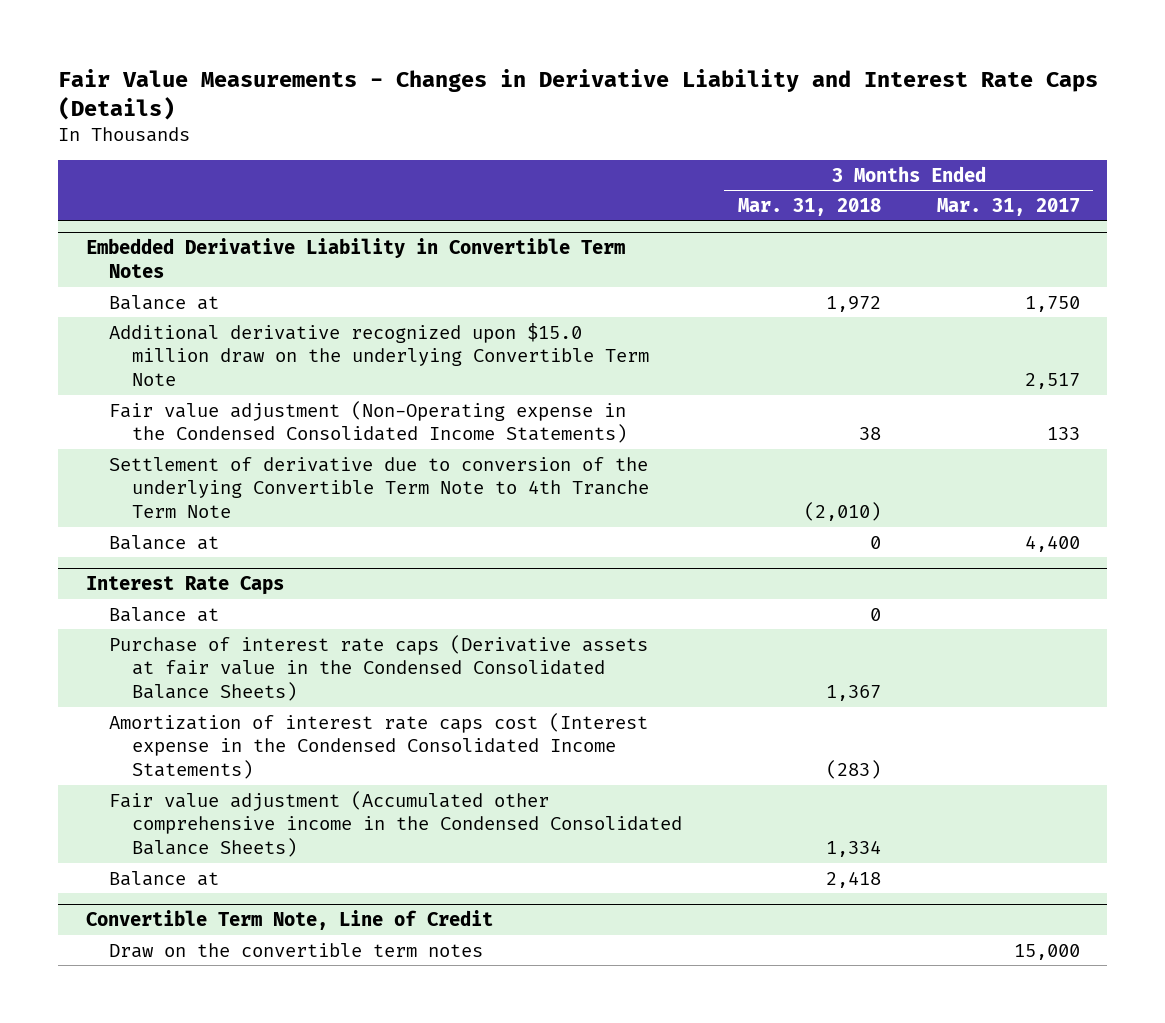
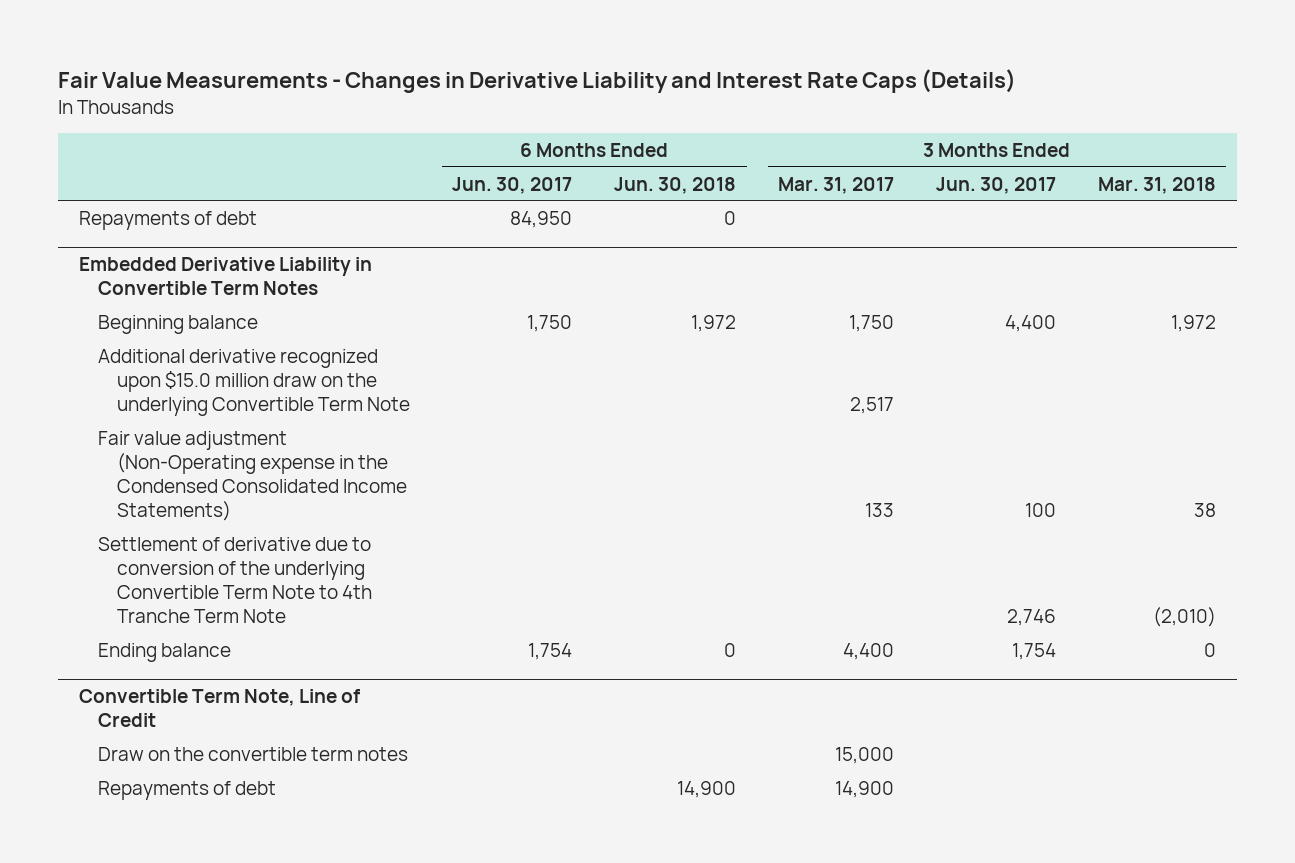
- | 3 Months Ended Mar. 31, 2018 | 3 Months Ended Mar. 31, 2017
+ | 6 Months Ended Jun. 30, 2017 | 6 Months Ended Jun. 30, 2018 | 3 Months Ended Mar. 31, 2017 | 3 Months Ended Jun. 30, 2017 | 3 Months Ended Mar. 31, 2018
+ Repayments of debt | 84,950 | 0 | | |
@ Embedded Derivative Liability in Convertible Term Notes
- Balance at | 1,972 | 1,750
+ Beginning balance | 1,750 | 1,972 | 1,750 | 4,400 | 1,972
- Balance at | 0 | 4,400
- Interest Rate Caps
- Balance at | 0 |
- Purchase of interest rate caps (Derivative assets at fair value in the Condensed Consolidated Balance Sheets) | 1,367 |
- Amortization of interest rate caps cost (Interest expense in the Condensed Consolidated Income Statements) | (283) |
- Fair value adjustment (Accumulated other comprehensive income in the Condensed Consolidated Balance Sheets) | 1,334 |
- Balance at | 2,418 |
@ Embedded Derivative Liability in Convertible Term Notes
+ Ending balance | 1,754 | 0 | 4,400 | 1,754 | 0
@ Convertible Term Note, Line of Credit
+ Repayments of debt | | 14,900 | 14,900 | |

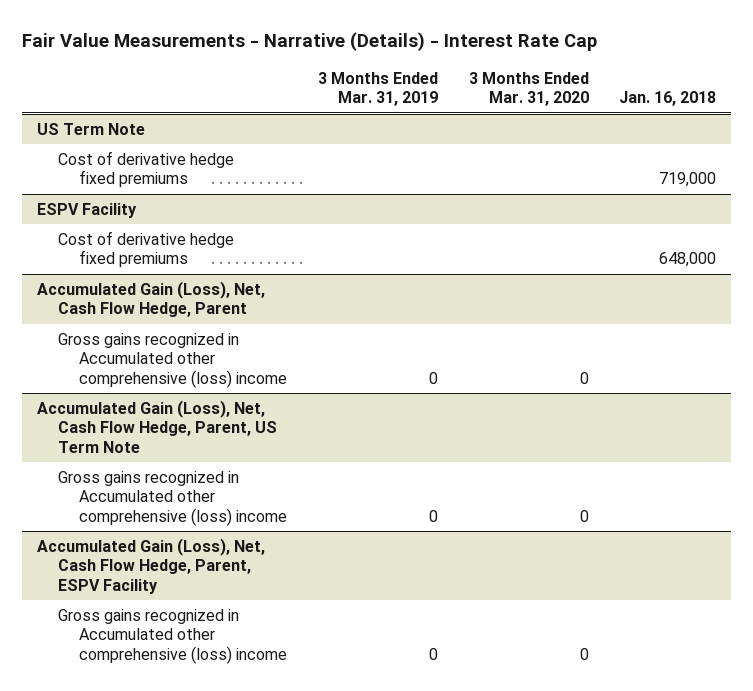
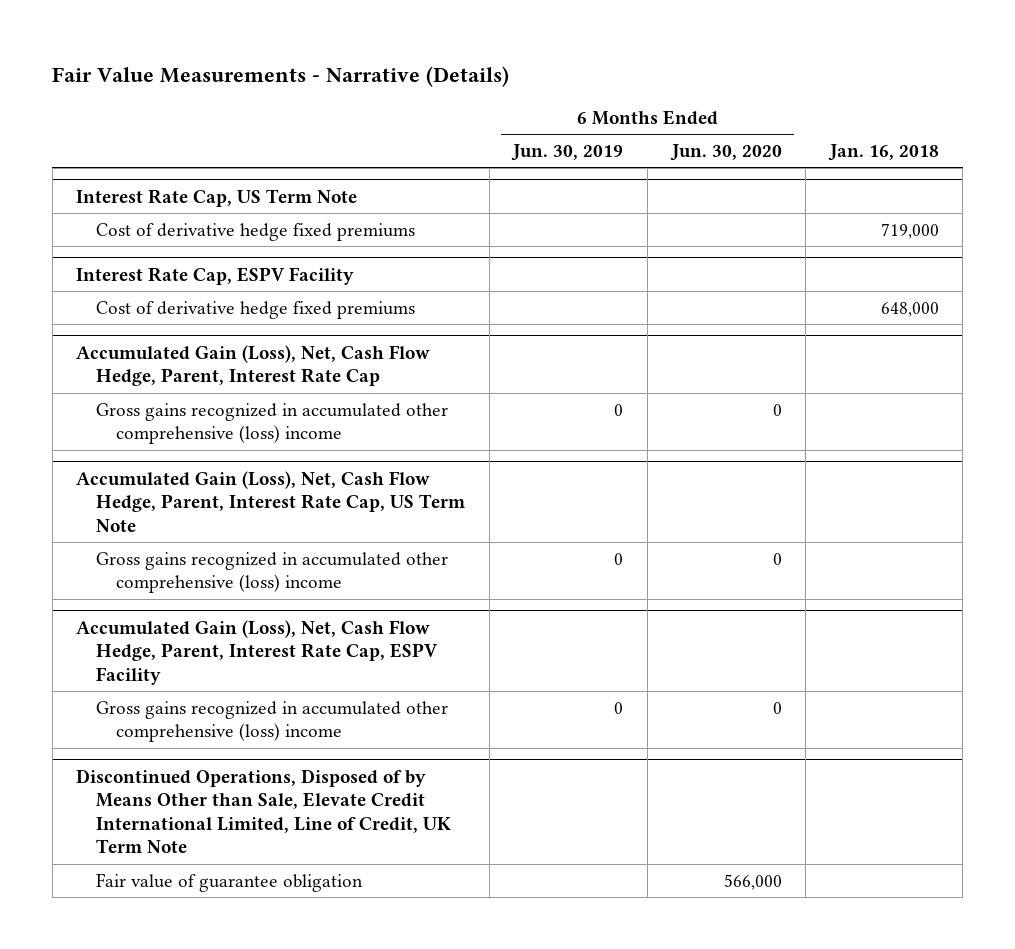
- Fair Value Measurements - Narrative (Details) - Interest Rate Cap
+ Fair Value Measurements - Narrative (Details)
- | 3 Months Ended Mar. 31, 2019 | 3 Months Ended Mar. 31, 2020 | Jan. 16, 2018
+ | 6 Months Ended Jun. 30, 2019 | 6 Months Ended Jun. 30, 2020 | Jan. 16, 2018
- US Term Note
+ Interest Rate Cap, US Term Note
- ESPV Facility
+ Interest Rate Cap, ESPV Facility
- Accumulated Gain (Loss), Net, Cash Flow Hedge, Parent
- Gross gains recognized in Accumulated other comprehensive (loss) income | 0 | 0 |
- Accumulated Gain (Loss), Net, Cash Flow Hedge, Parent, US Term Note
- Gross gains recognized in Accumulated other comprehensive (loss) income | 0 | 0 |
- Accumulated Gain (Loss), Net, Cash Flow Hedge, Parent, ESPV Facility
- Gross gains recognized in Accumulated other comprehensive (loss) income | 0 | 0 |
+ Accumulated Gain (Loss), Net, Cash Flow Hedge, Parent, Interest Rate Cap
+ Gross gains recognized in accumulated other comprehensive (loss) income | 0 | 0 |
+ Accumulated Gain (Loss), Net, Cash Flow Hedge, Parent, Interest Rate Cap, US Term Note
+ Gross gains recognized in accumulated other comprehensive (loss) income | 0 | 0 |
+ Accumulated Gain (Loss), Net, Cash Flow Hedge, Parent, Interest Rate Cap, ESPV Facility
+ Gross gains recognized in accumulated other comprehensive (loss) income | 0 | 0 |
+ Discontinued Operations, Disposed of by Means Other than Sale, Elevate Credit International Limited, Line of Credit, UK Term Note
+ Fair value of guarantee obligation | | 566,000 |

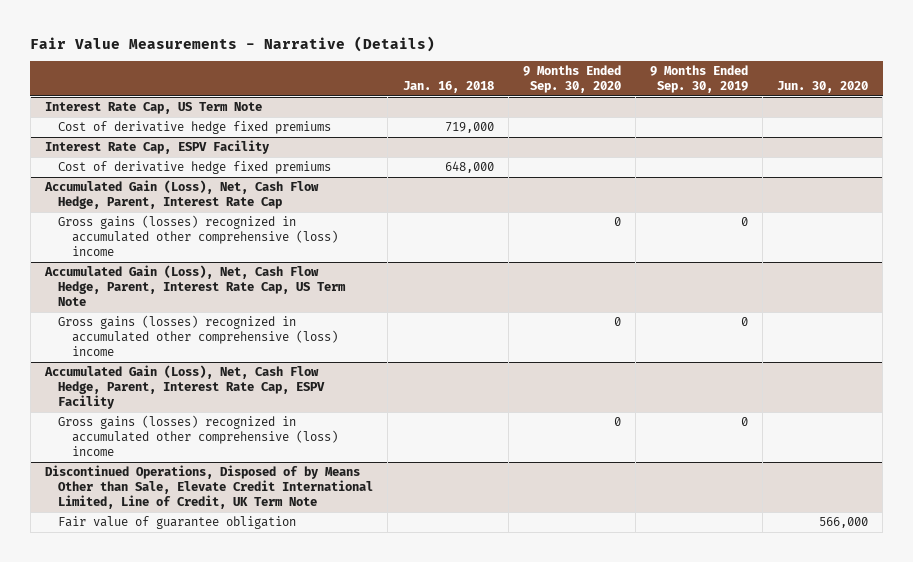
- | 6 Months Ended Jun. 30, 2019 | 6 Months Ended Jun. 30, 2020 | Jan. 16, 2018
+ | Jan. 16, 2018 | 9 Months Ended Sep. 30, 2020 | 9 Months Ended Sep. 30, 2019 | Jun. 30, 2020
@ Accumulated Gain (Loss), Net, Cash Flow Hedge, Parent, Interest Rate Cap
- Gross gains recognized in accumulated other comprehensive (loss) income | 0 | 0 |
+ Gross gains (losses) recognized in accumulated other comprehensive (loss) income | | 0 | 0 |
@ Accumulated Gain (Loss), Net, Cash Flow Hedge, Parent, Interest Rate Cap, US Term Note
- Gross gains recognized in accumulated other comprehensive (loss) income | 0 | 0 |
+ Gross gains (losses) recognized in accumulated other comprehensive (loss) income | | 0 | 0 |
@ Accumulated Gain (Loss), Net, Cash Flow Hedge, Parent, Interest Rate Cap, ESPV Facility
- Gross gains recognized in accumulated other comprehensive (loss) income | 0 | 0 |
+ Gross gains (losses) recognized in accumulated other comprehensive (loss) income | | 0 | 0 |

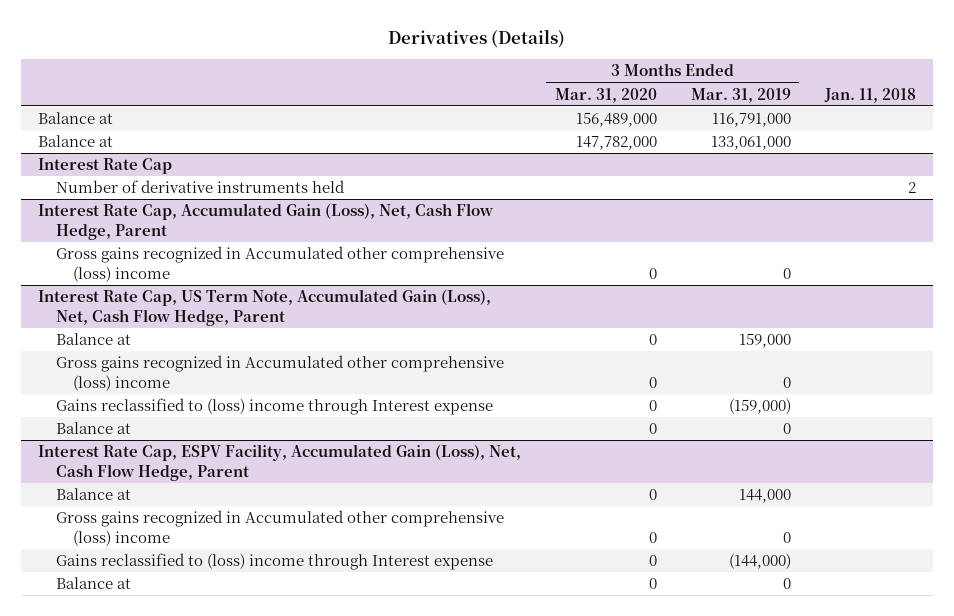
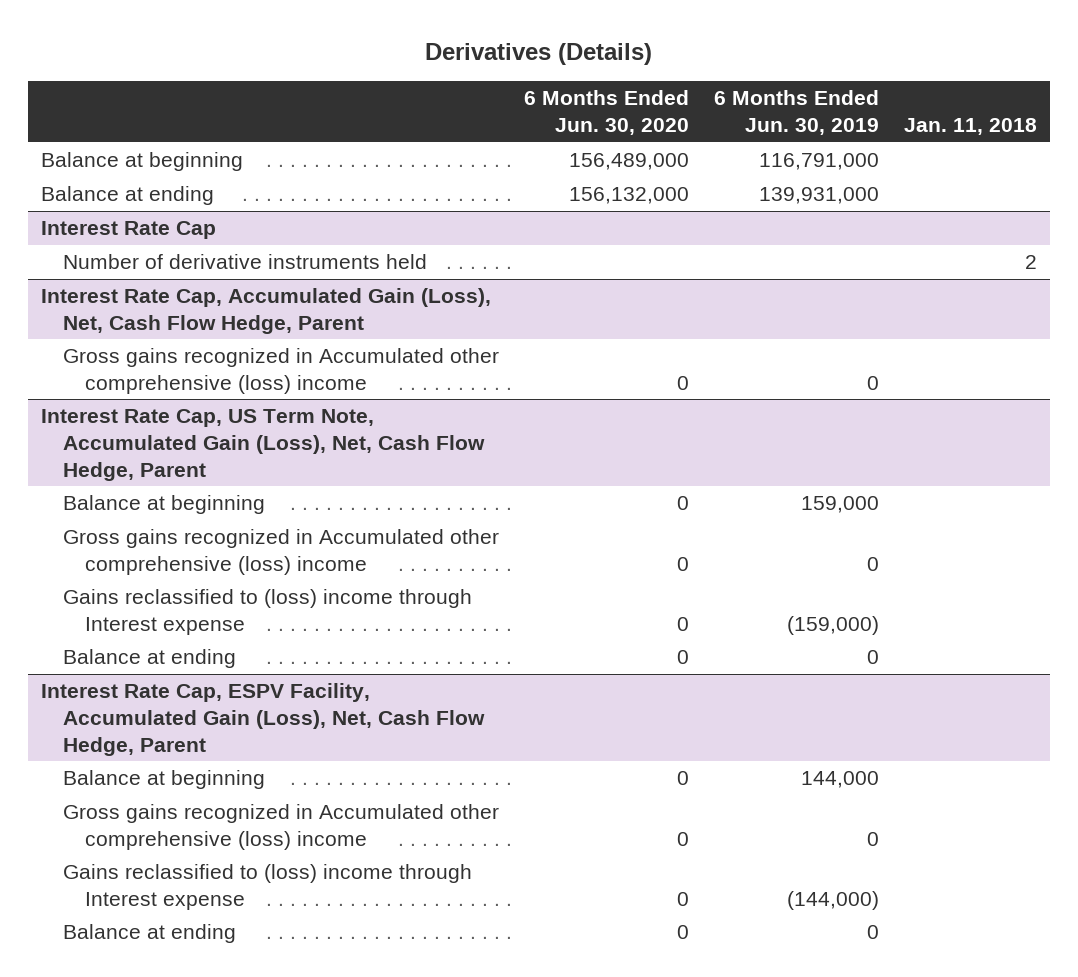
- | 3 Months Ended Mar. 31, 2020 | 3 Months Ended Mar. 31, 2019 | Jan. 11, 2018
+ | 6 Months Ended Jun. 30, 2020 | 6 Months Ended Jun. 30, 2019 | Jan. 11, 2018
- Balance at | 156,489,000 | 116,791,000 |
- Balance at | 147,782,000 | 133,061,000 |
+ Balance at beginning | 156,489,000 | 116,791,000 |
+ Balance at ending | 156,132,000 | 139,931,000 |
@ Interest Rate Cap, US Term Note, Accumulated Gain (Loss), Net, Cash Flow Hedge, Parent
- Balance at | 0 | 159,000 |
+ Balance at beginning | 0 | 159,000 |
- Balance at | 0 | 0 |
+ Balance at ending | 0 | 0 |
@ Interest Rate Cap, ESPV Facility, Accumulated Gain (Loss), Net, Cash Flow Hedge, Parent
- Balance at | 0 | 144,000 |
+ Balance at beginning | 0 | 144,000 |
- Balance at | 0 | 0 |
+ Balance at ending | 0 | 0 |

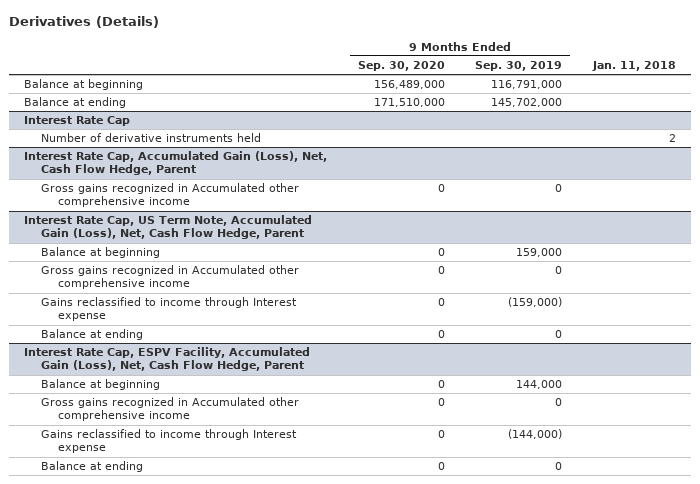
- | 6 Months Ended Jun. 30, 2020 | 6 Months Ended Jun. 30, 2019 | Jan. 11, 2018
+ | 9 Months Ended Sep. 30, 2020 | 9 Months Ended Sep. 30, 2019 | Jan. 11, 2018
@ Interest Rate Cap, Accumulated Gain (Loss), Net, Cash Flow Hedge, Parent
- Gross gains recognized in Accumulated other comprehensive (loss) income | 0 | 0 |
+ Gross gains recognized in Accumulated other comprehensive income | 0 | 0 |
@ Interest Rate Cap, US Term Note, Accumulated Gain (Loss), Net, Cash Flow Hedge, Parent
- Gross gains recognized in Accumulated other comprehensive (loss) income | 0 | 0 |
- Gains reclassified to (loss) income through Interest expense | 0 | (159,000) |
+ Gross gains recognized in Accumulated other comprehensive income | 0 | 0 |
+ Gains reclassified to income through Interest expense | 0 | (159,000) |
@ Interest Rate Cap, ESPV Facility, Accumulated Gain (Loss), Net, Cash Flow Hedge, Parent
- Gross gains recognized in Accumulated other comprehensive (loss) income | 0 | 0 |
- Gains reclassified to (loss) income through Interest expense | 0 | (144,000) |
+ Gross gains recognized in Accumulated other comprehensive income | 0 | 0 |
+ Gains reclassified to income through Interest expense | 0 | (144,000) |

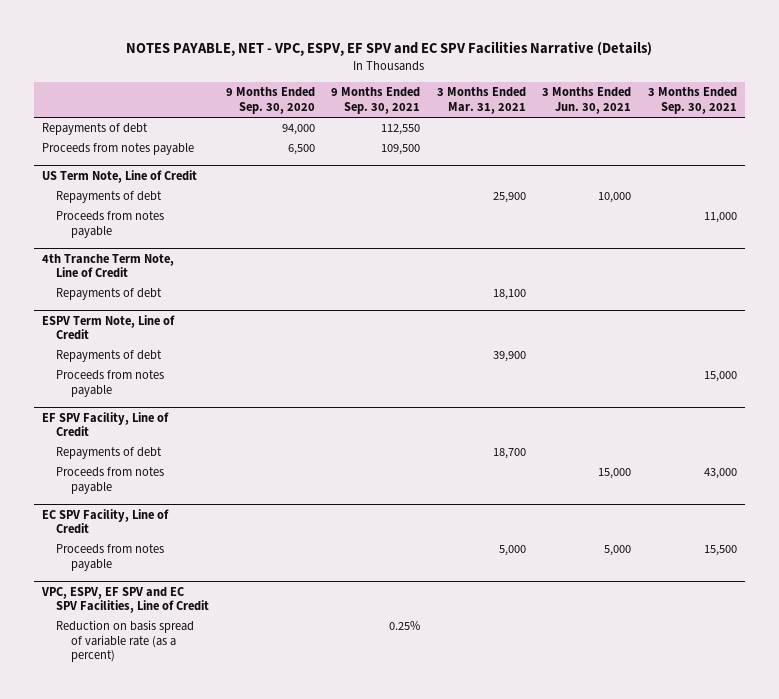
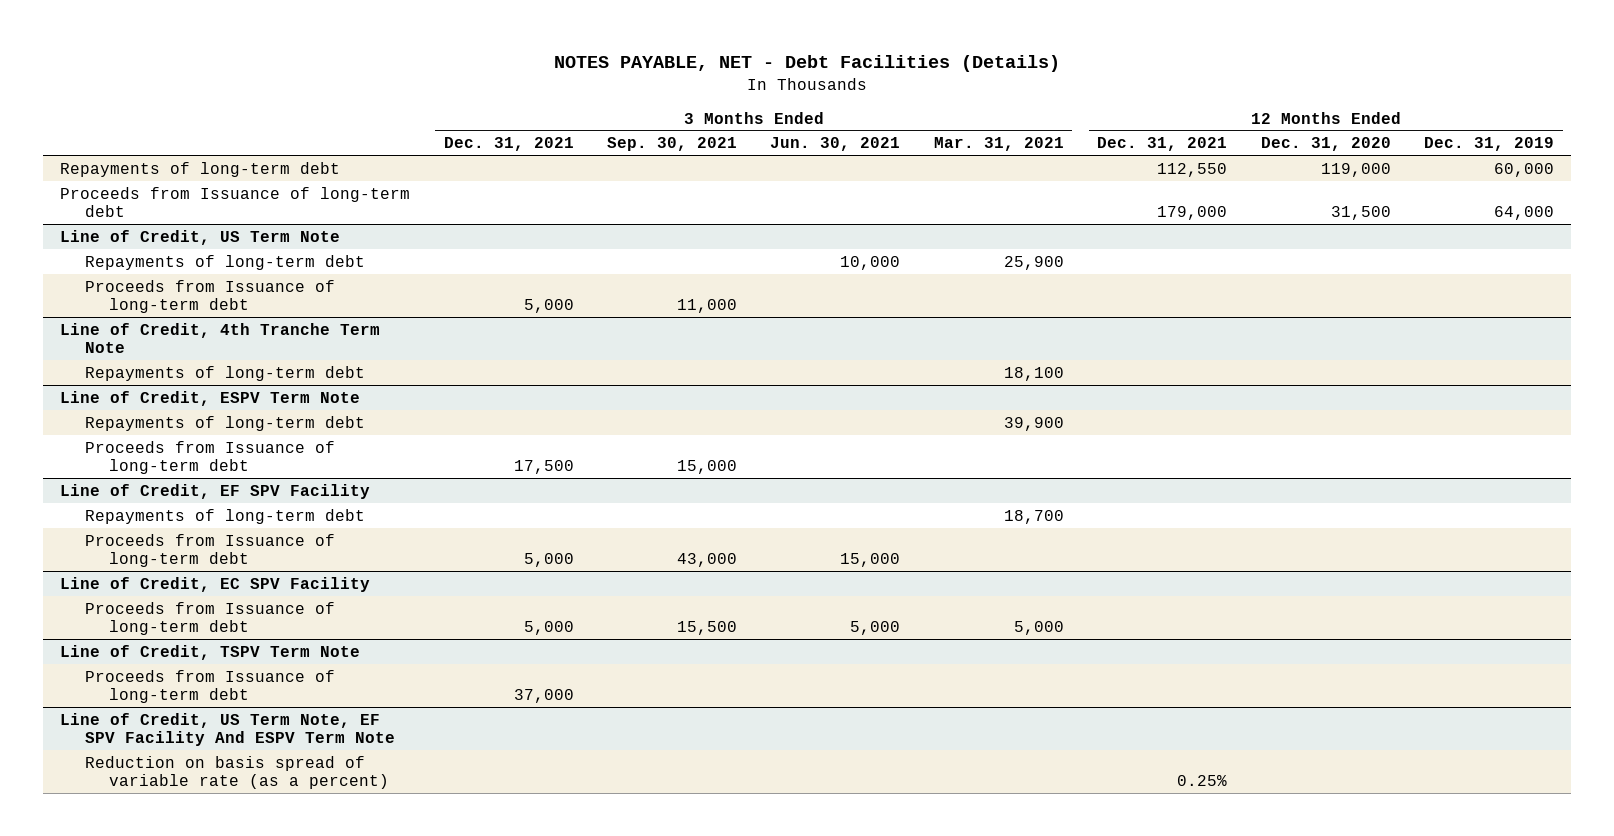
- NOTES PAYABLE, NET - VPC, ESPV, EF SPV and EC SPV Facilities Narrative (Details)
+ NOTES PAYABLE, NET - Debt Facilities (Details)
- | 9 Months Ended Sep. 30, 2020 | 9 Months Ended Sep. 30, 2021 | 3 Months Ended Mar. 31, 2021 | 3 Months Ended Jun. 30, 2021 | 3 Months Ended Sep. 30, 2021
+ | 3 Months Ended Dec. 31, 2021 | 3 Months Ended Sep. 30, 2021 | 3 Months Ended Jun. 30, 2021 | 3 Months Ended Mar. 31, 2021 | 12 Months Ended Dec. 31, 2021 | 12 Months Ended Dec. 31, 2020 | 12 Months Ended Dec. 31, 2019
- Repayments of debt | 94,000 | 112,550 | | |
- Proceeds from notes payable | 6,500 | 109,500 | | |
- US Term Note, Line of Credit
- Repayments of debt | | | 25,900 | 10,000 |
- Proceeds from notes payable | | | | | 11,000
- 4th Tranche Term Note, Line of Credit
- Repayments of debt | | | 18,100 | |
- ESPV Term Note, Line of Credit
- Repayments of debt | | | 39,900 | |
- Proceeds from notes payable | | | | | 15,000
- EF SPV Facility, Line of Credit
- Repayments of debt | | | 18,700 | |
- Proceeds from notes payable | | | | 15,000 | 43,000
- EC SPV Facility, Line of Credit
- Proceeds from notes payable | | | 5,000 | 5,000 | 15,500
- VPC, ESPV, EF SPV and EC SPV Facilities, Line of Credit
+ Repayments of long-term debt | | | | | 112,550 | 119,000 | 60,000
+ Proceeds from Issuance of long-term debt | | | | | 179,000 | 31,500 | 64,000
+ Line of Credit, US Term Note
+ Repayments of long-term debt | | | 10,000 | 25,900 | | |
+ Proceeds from Issuance of long-term debt | 5,000 | 11,000 | | | | |
+ Line of Credit, 4th Tranche Term Note
+ Repayments of long-term debt | | | | 18,100 | | |
+ Line of Credit, ESPV Term Note
+ Repayments of long-term debt | | | | 39,900 | | |
+ Proceeds from Issuance of long-term debt | 17,500 | 15,000 | | | | |
+ Line of Credit, EF SPV Facility
+ Repayments of long-term debt | | | | 18,700 | | |
+ Proceeds from Issuance of long-term debt | 5,000 | 43,000 | 15,000 | | | |
+ Line of Credit, EC SPV Facility
+ Proceeds from Issuance of long-term debt | 5,000 | 15,500 | 5,000 | 5,000 | | |
+ Line of Credit, TSPV Term Note
+ Proceeds from Issuance of long-term debt | 37,000 | | | | | |
+ Line of Credit, US Term Note, EF SPV Facility And ESPV Term Note

